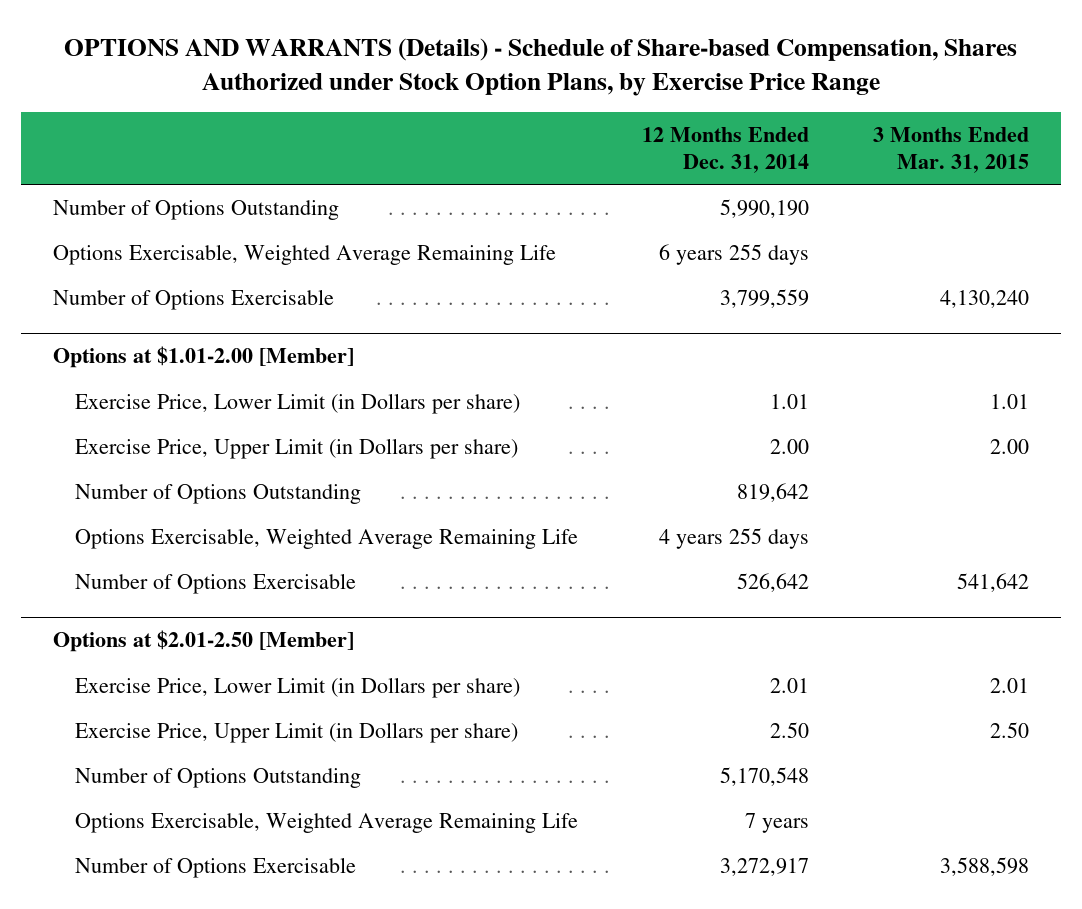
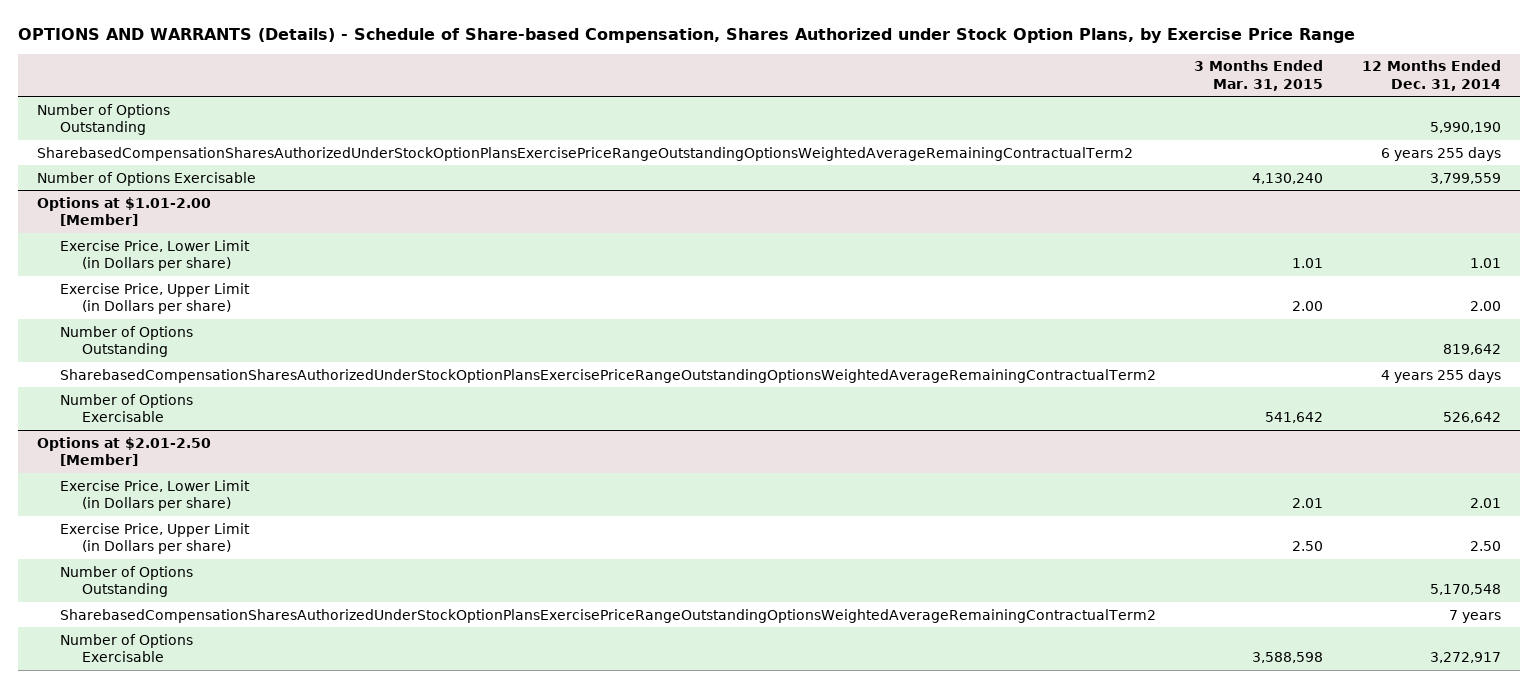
- | 12 Months Ended Dec. 31, 2014 | 3 Months Ended Mar. 31, 2015
+ | 3 Months Ended Mar. 31, 2015 | 12 Months Ended Dec. 31, 2014
- Options Exercisable, Weighted Average Remaining Life | 6 years 255 days |
+ SharebasedCompensationSharesAuthorizedUnderStockOptionPlansExercisePriceRangeOutstandingOptionsWeightedAverageRemainingContractualTerm2 | | 6 years 255 days
@ Options at $1.01-2.00 [Member]
- Options Exercisable, Weighted Average Remaining Life | 4 years 255 days |
+ SharebasedCompensationSharesAuthorizedUnderStockOptionPlansExercisePriceRangeOutstandingOptionsWeightedAverageRemainingContractualTerm2 | | 4 years 255 days
@ Options at $2.01-2.50 [Member]
- Options Exercisable, Weighted Average Remaining Life | 7 years |
+ SharebasedCompensationSharesAuthorizedUnderStockOptionPlansExercisePriceRangeOutstandingOptionsWeightedAverageRemainingContractualTerm2 | | 7 years

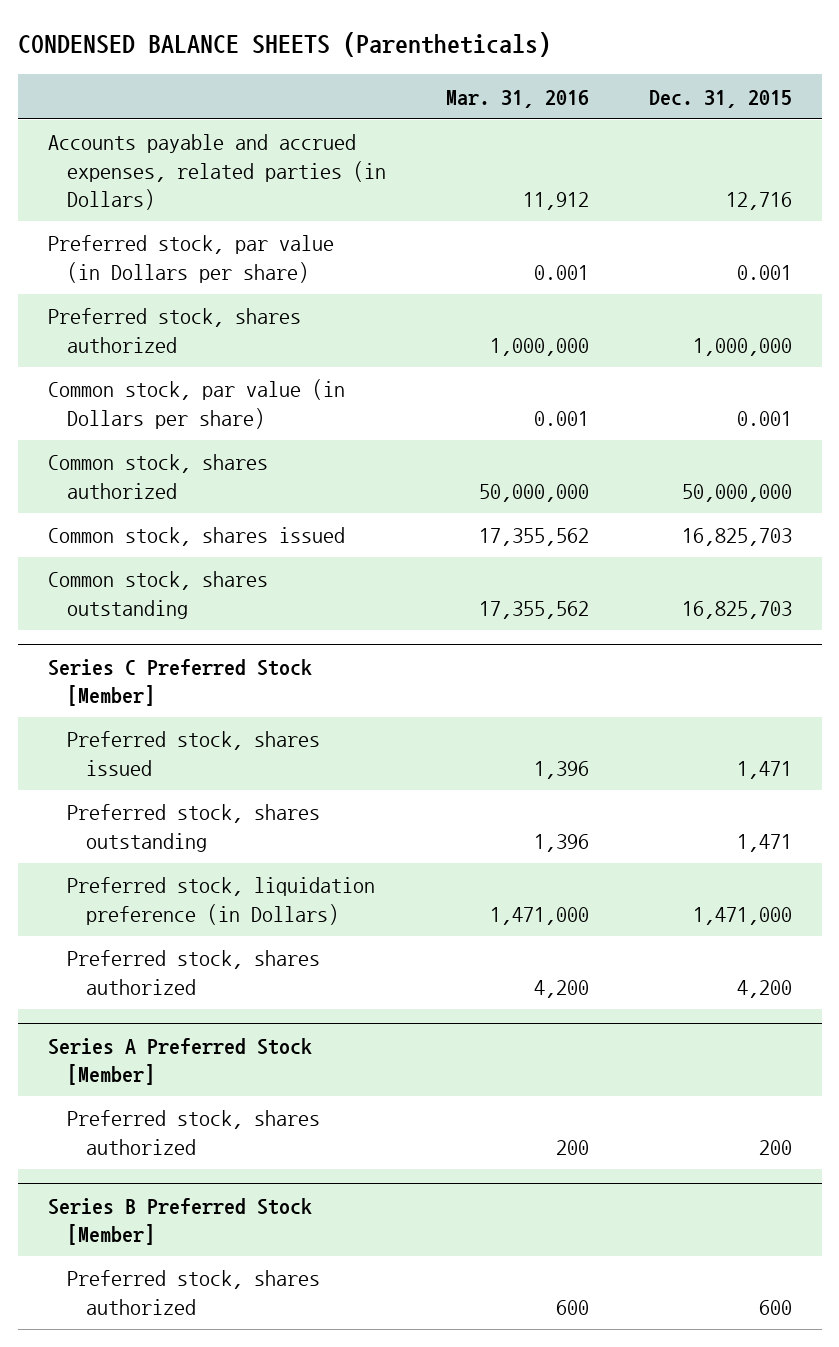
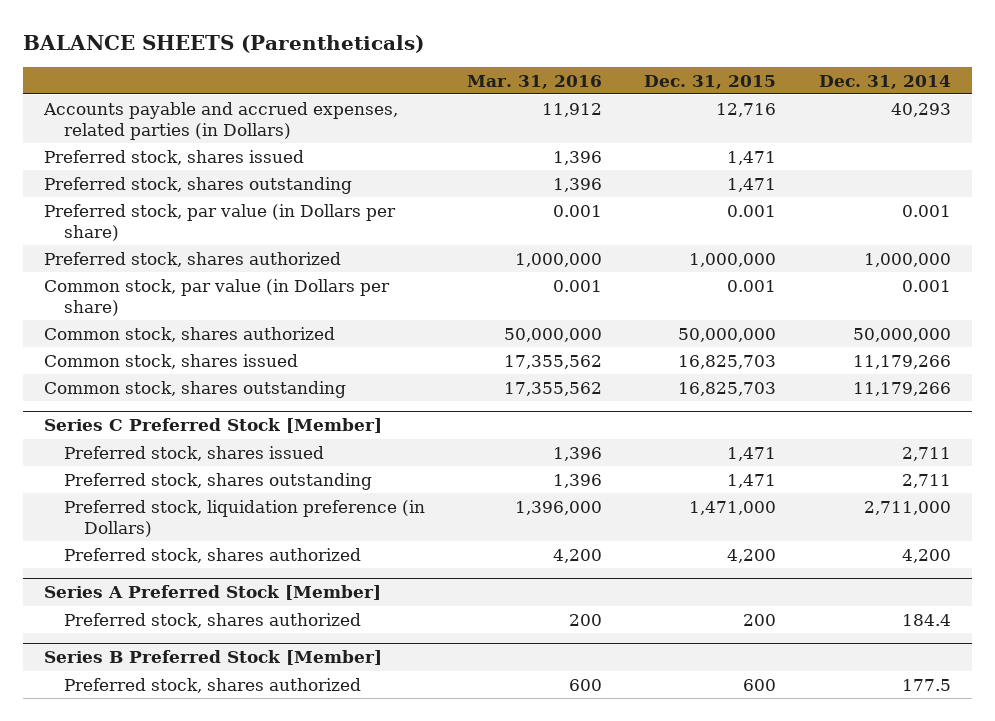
- CONDENSED BALANCE SHEETS (Parentheticals)
+ BALANCE SHEETS (Parentheticals)
- | Mar. 31, 2016 | Dec. 31, 2015
+ | Mar. 31, 2016 | Dec. 31, 2015 | Dec. 31, 2014
+ Preferred stock, shares issued | 1,396 | 1,471 |
+ Preferred stock, shares outstanding | 1,396 | 1,471 |
@ Series C Preferred Stock [Member]
- Preferred stock, liquidation preference (in Dollars) | 1,471,000 | 1,471,000
+ Preferred stock, liquidation preference (in Dollars) | 1,396,000 | 1,471,000 | 2,711,000

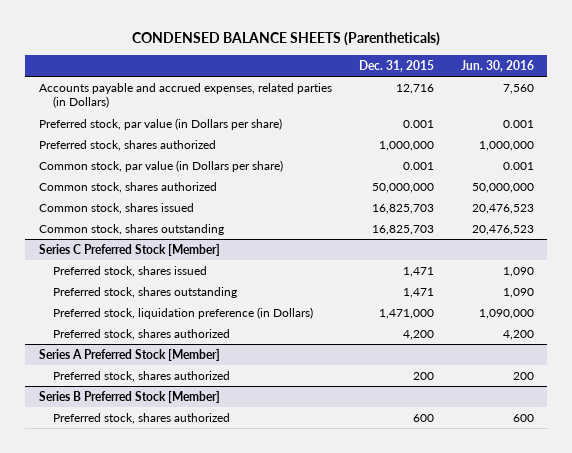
- BALANCE SHEETS (Parentheticals)
+ CONDENSED BALANCE SHEETS (Parentheticals)
- | Mar. 31, 2016 | Dec. 31, 2015 | Dec. 31, 2014
+ | Dec. 31, 2015 | Jun. 30, 2016
- Preferred stock, shares issued | 1,396 | 1,471 |
- Preferred stock, shares outstanding | 1,396 | 1,471 |

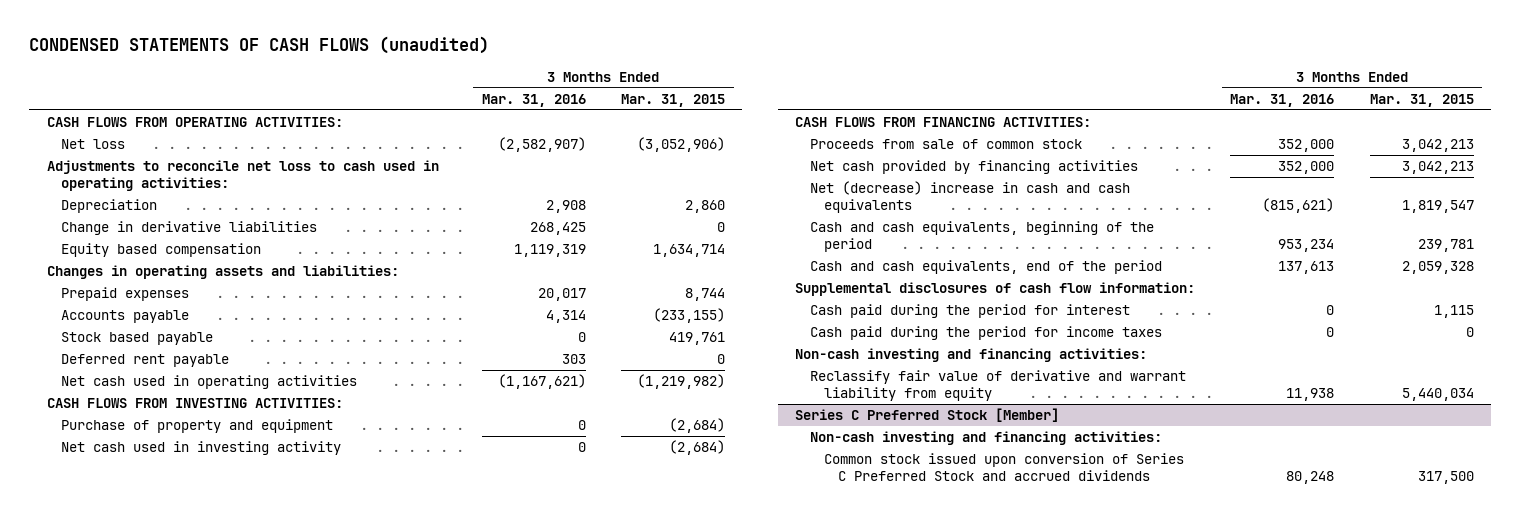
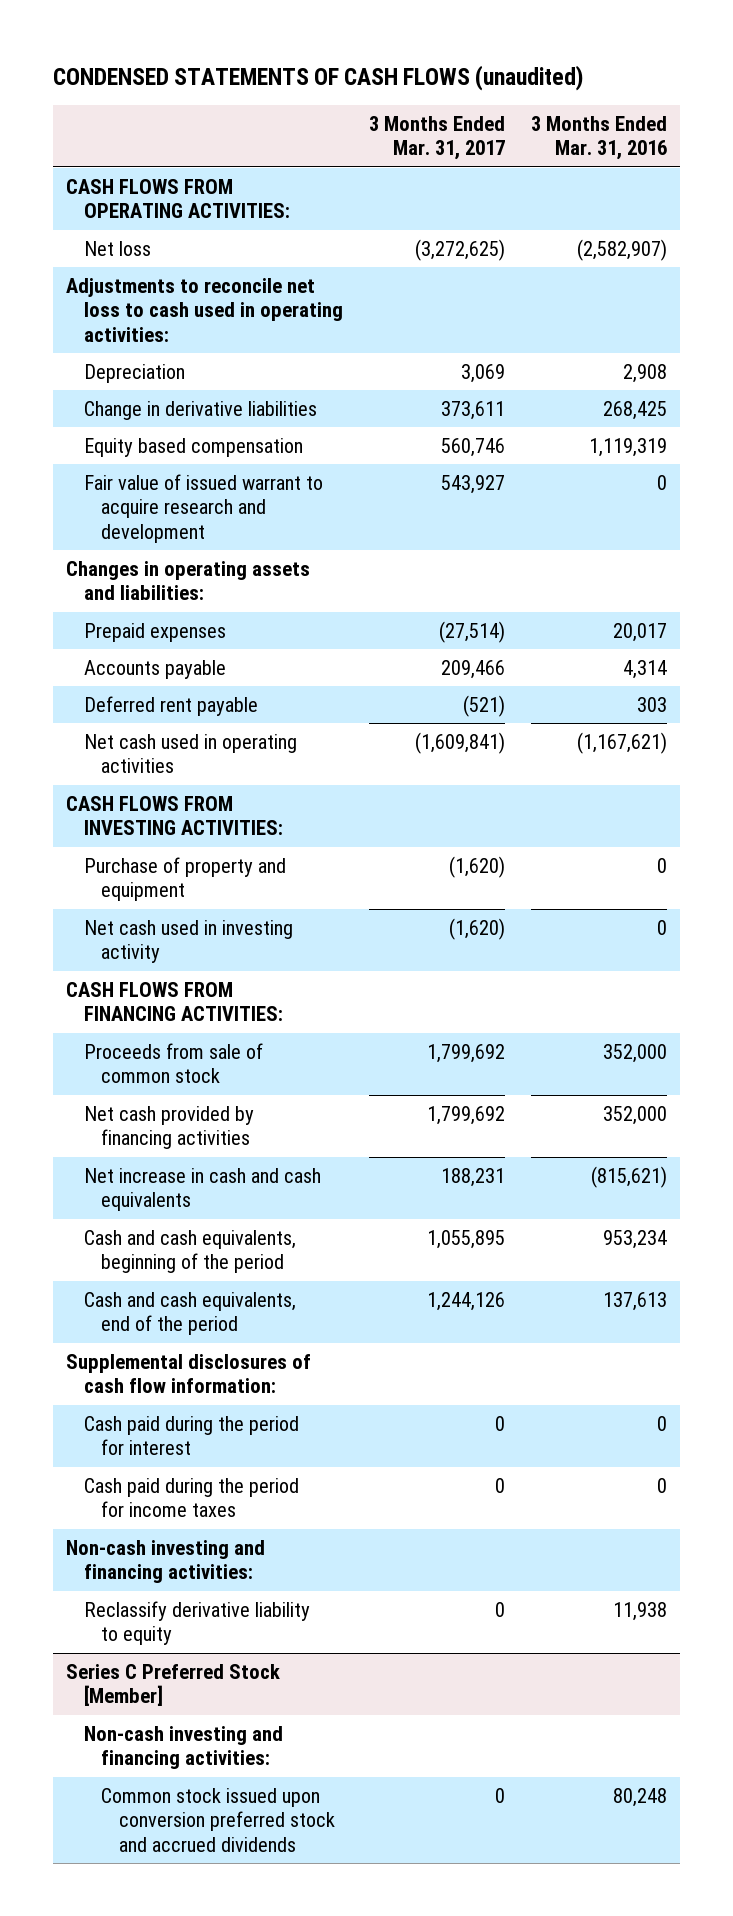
- | 3 Months Ended Mar. 31, 2016 | 3 Months Ended Mar. 31, 2015
+ | 3 Months Ended Mar. 31, 2017 | 3 Months Ended Mar. 31, 2016
+ Fair value of issued warrant to acquire research and development | 543,927 | 0
- Stock based payable | 0 | 419,761
- Net (decrease) increase in cash and cash equivalents | (815,621) | 1,819,547
+ Net increase in cash and cash equivalents | 188,231 | (815,621)
- Reclassify fair value of derivative and warrant liability from equity | 11,938 | 5,440,034
+ Reclassify derivative liability to equity | 0 | 11,938
@ Series C Preferred Stock [Member]
- Common stock issued upon conversion of Series C Preferred Stock and accrued dividends | 80,248 | 317,500
+ Common stock issued upon conversion preferred stock and accrued dividends | 0 | 80,248

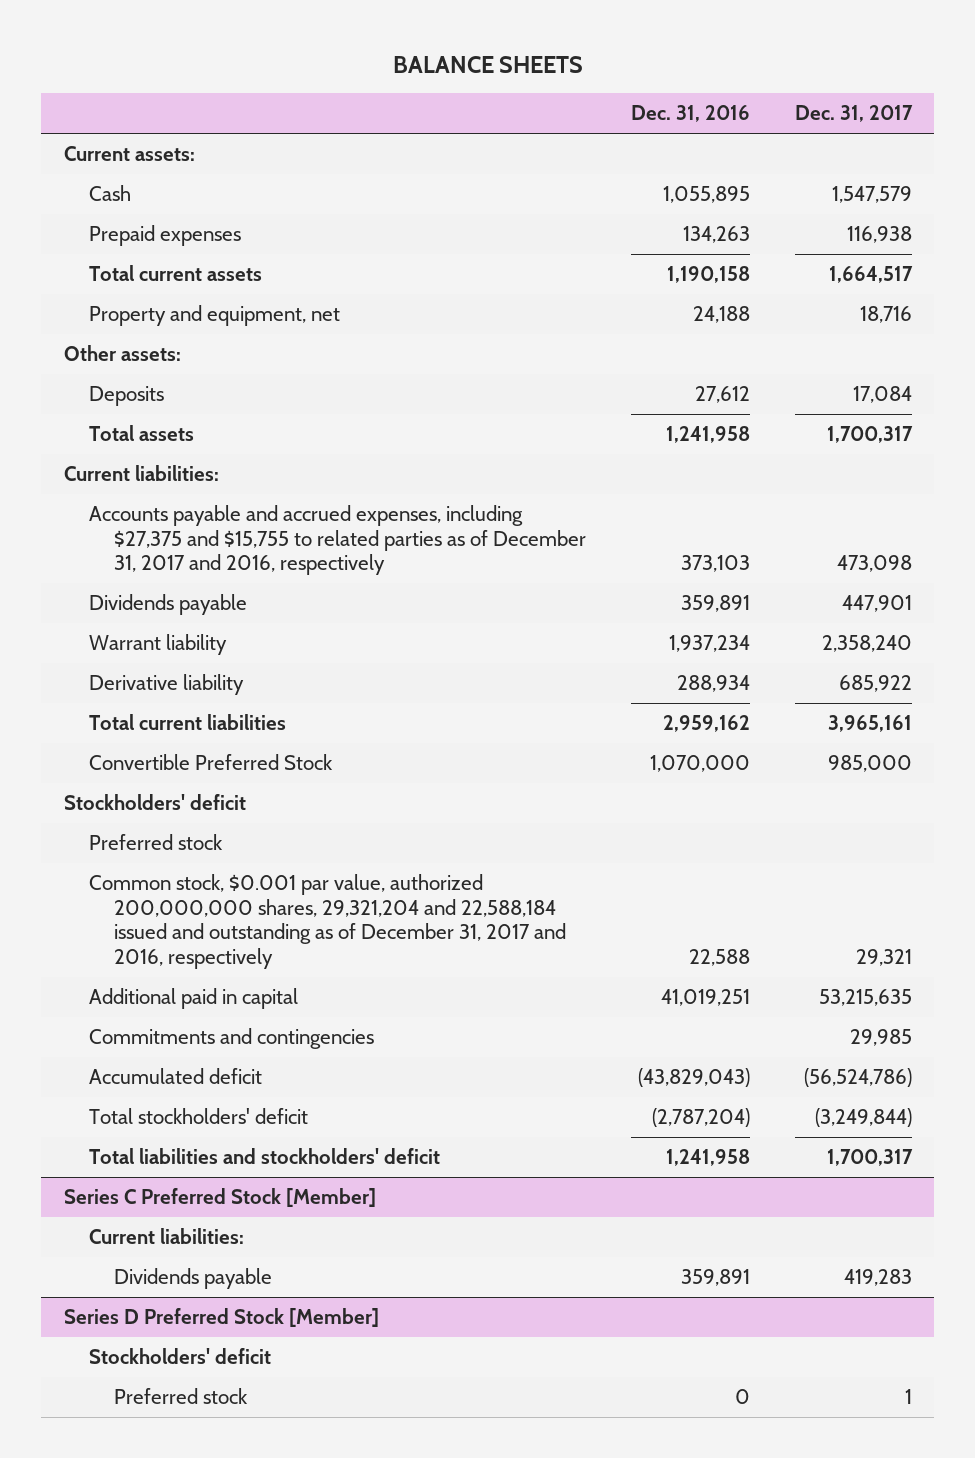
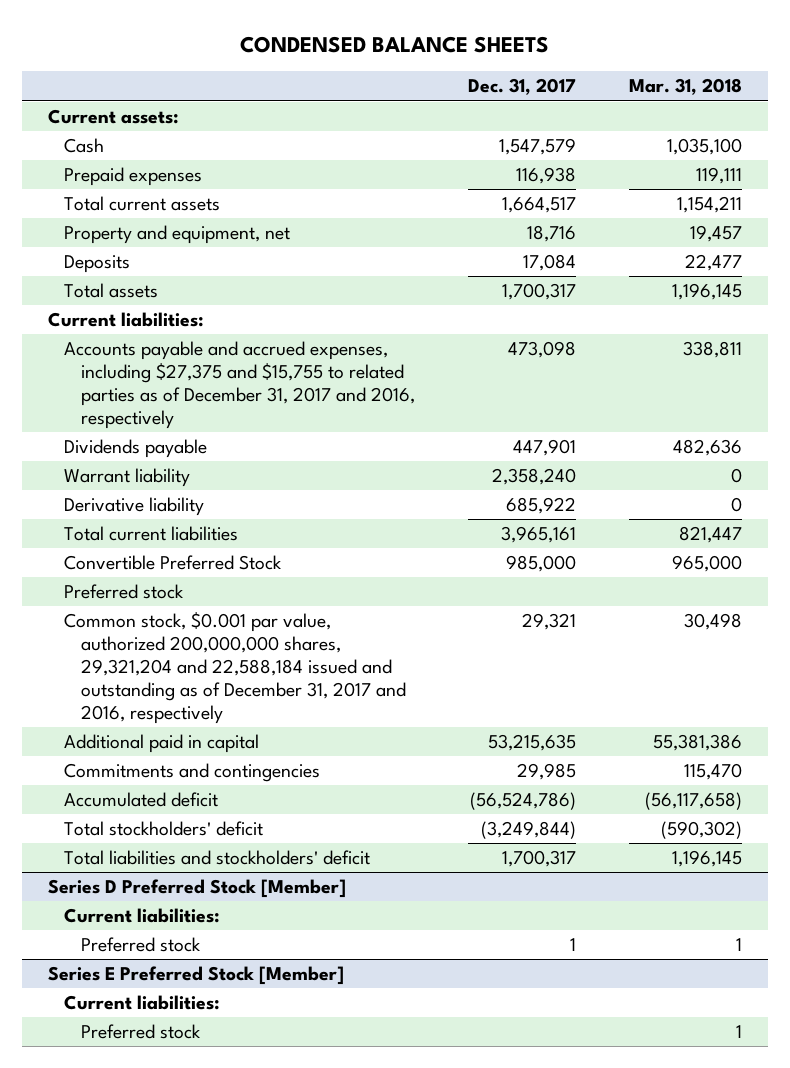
- BALANCE SHEETS
+ CONDENSED BALANCE SHEETS
- | Dec. 31, 2016 | Dec. 31, 2017
+ | Dec. 31, 2017 | Mar. 31, 2018
- Other assets:
- Stockholders' deficit
- Series C Preferred Stock [Member]
- Current liabilities:
- Dividends payable | 359,891 | 419,283
@ Series D Preferred Stock [Member]
- Stockholders' deficit
+ Current liabilities:
+ Series E Preferred Stock [Member]
+ Current liabilities:
+ Preferred stock | | 1

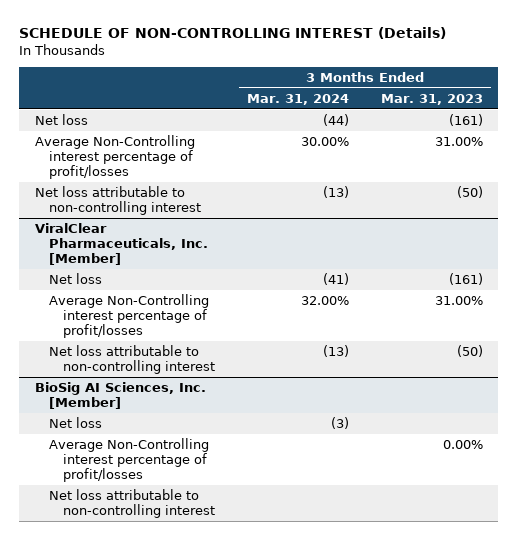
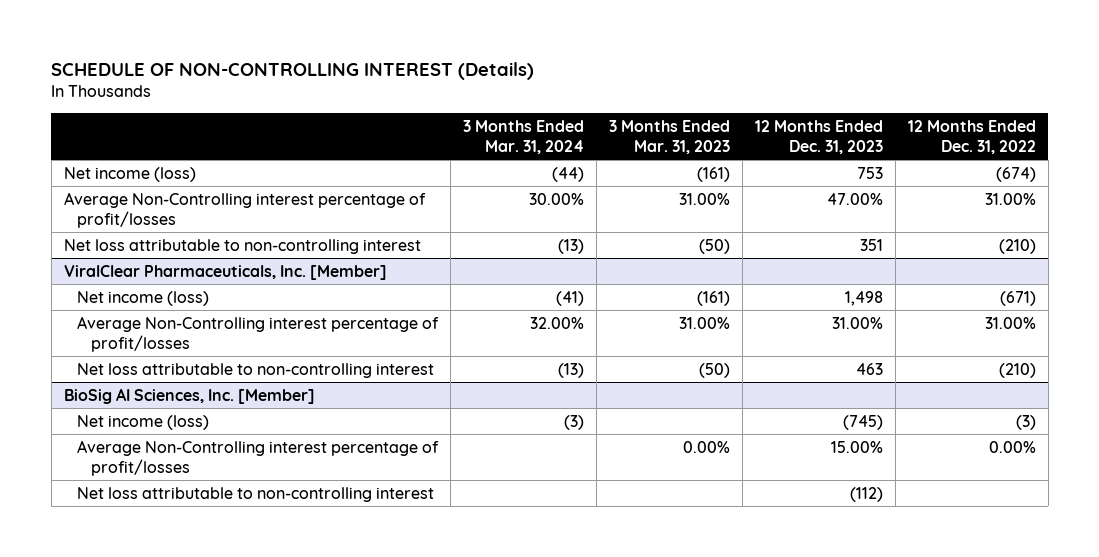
- | 3 Months Ended Mar. 31, 2024 | 3 Months Ended Mar. 31, 2023
+ | 3 Months Ended Mar. 31, 2024 | 3 Months Ended Mar. 31, 2023 | 12 Months Ended Dec. 31, 2023 | 12 Months Ended Dec. 31, 2022
- Net loss | (44) | (161)
+ Net income (loss) | (44) | (161) | 753 | (674)
@ ViralClear Pharmaceuticals, Inc. [Member]
- Net loss | (41) | (161)
+ Net income (loss) | (41) | (161) | 1,498 | (671)
@ BioSig AI Sciences, Inc. [Member]
- Net loss | (3) |
+ Net income (loss) | (3) | | (745) | (3)

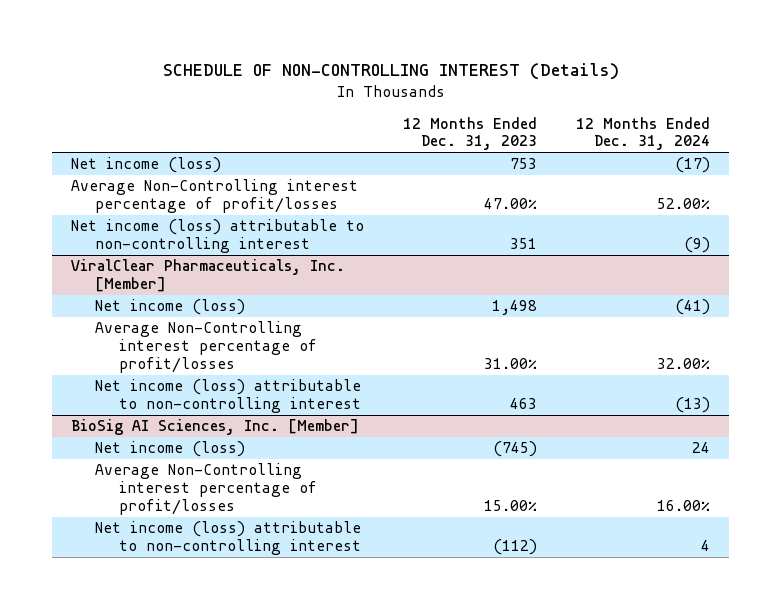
- | 3 Months Ended Mar. 31, 2024 | 3 Months Ended Mar. 31, 2023 | 12 Months Ended Dec. 31, 2023 | 12 Months Ended Dec. 31, 2022
+ | 12 Months Ended Dec. 31, 2023 | 12 Months Ended Dec. 31, 2024
- Net loss attributable to non-controlling interest | (13) | (50) | 351 | (210)
+ Net income (loss) attributable to non-controlling interest | 351 | (9)
@ ViralClear Pharmaceuticals, Inc. [Member]
- Net loss attributable to non-controlling interest | (13) | (50) | 463 | (210)
+ Net income (loss) attributable to non-controlling interest | 463 | (13)
@ BioSig AI Sciences, Inc. [Member]
- Net loss attributable to non-controlling interest | | | (112) |
+ Net income (loss) attributable to non-controlling interest | (112) | 4

